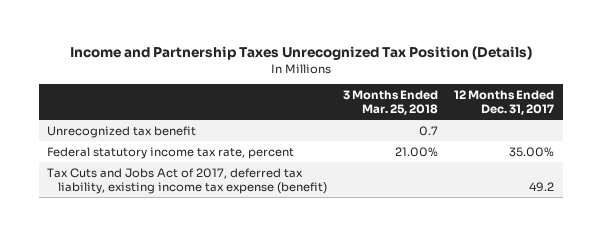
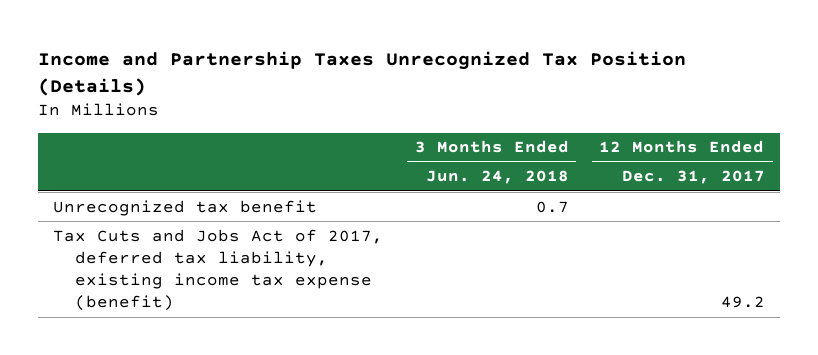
- | 3 Months Ended Mar. 25, 2018 | 12 Months Ended Dec. 31, 2017
+ | 3 Months Ended Jun. 24, 2018 | 12 Months Ended Dec. 31, 2017
- Federal statutory income tax rate, percent | 21.00% | 35.00%

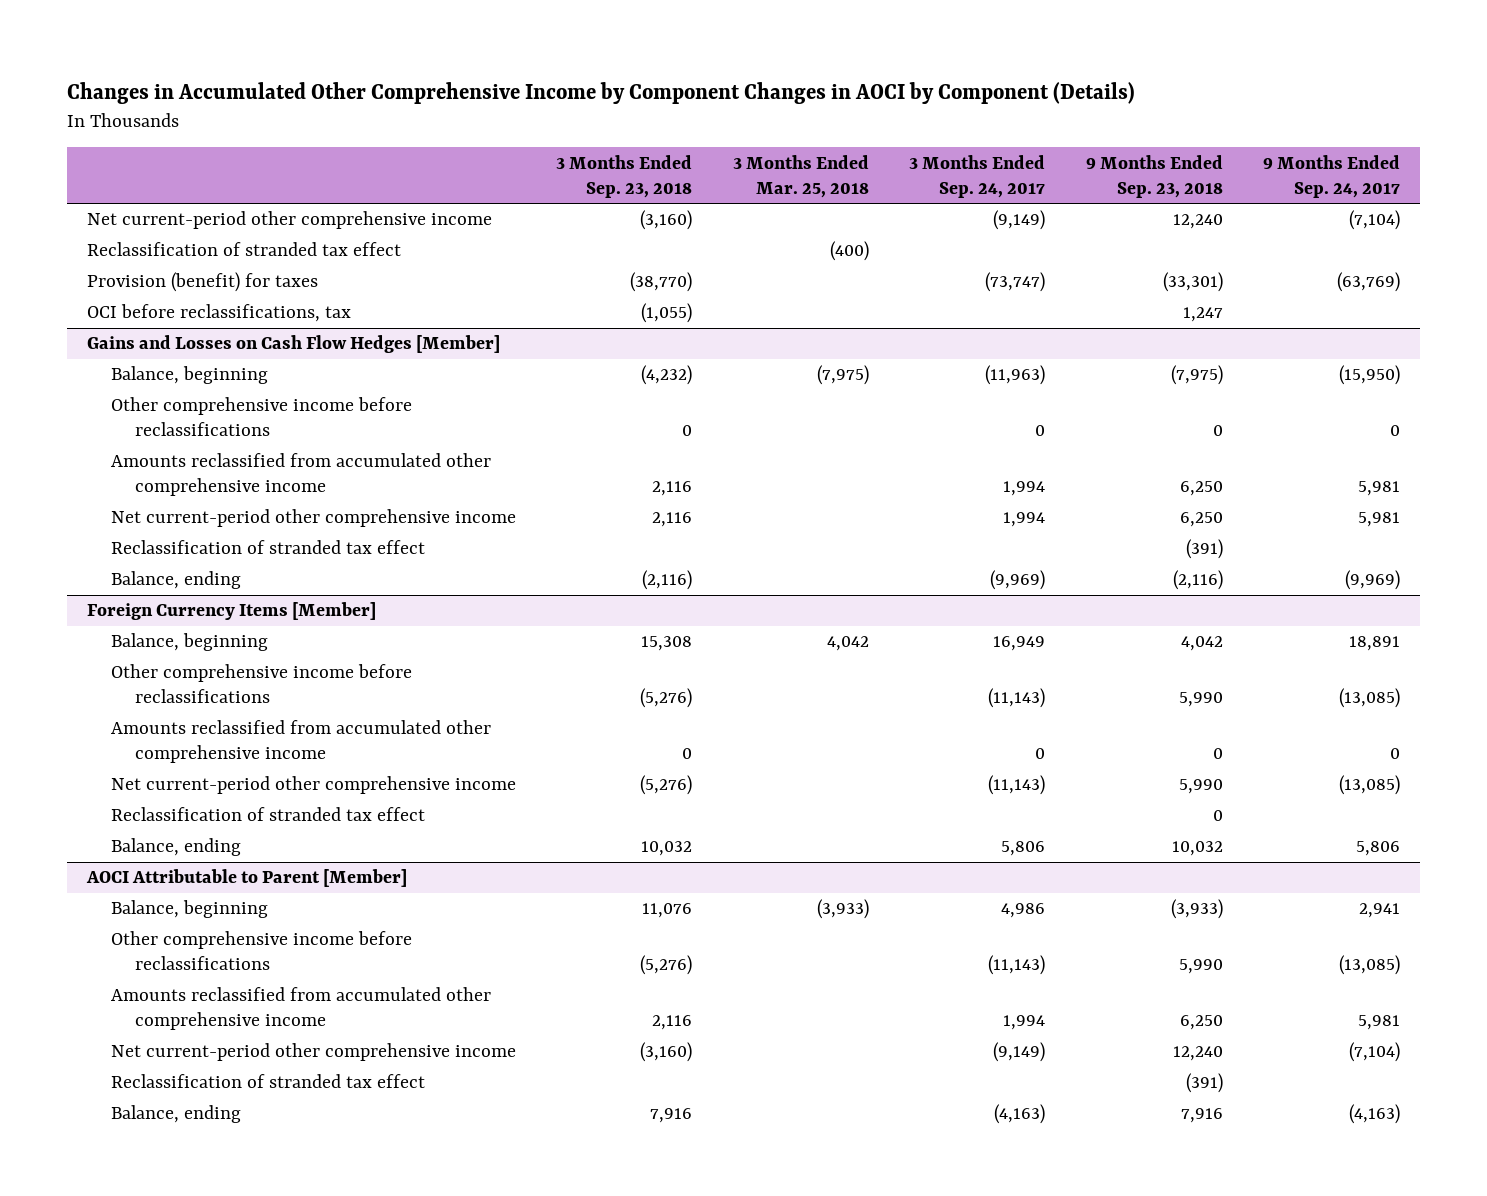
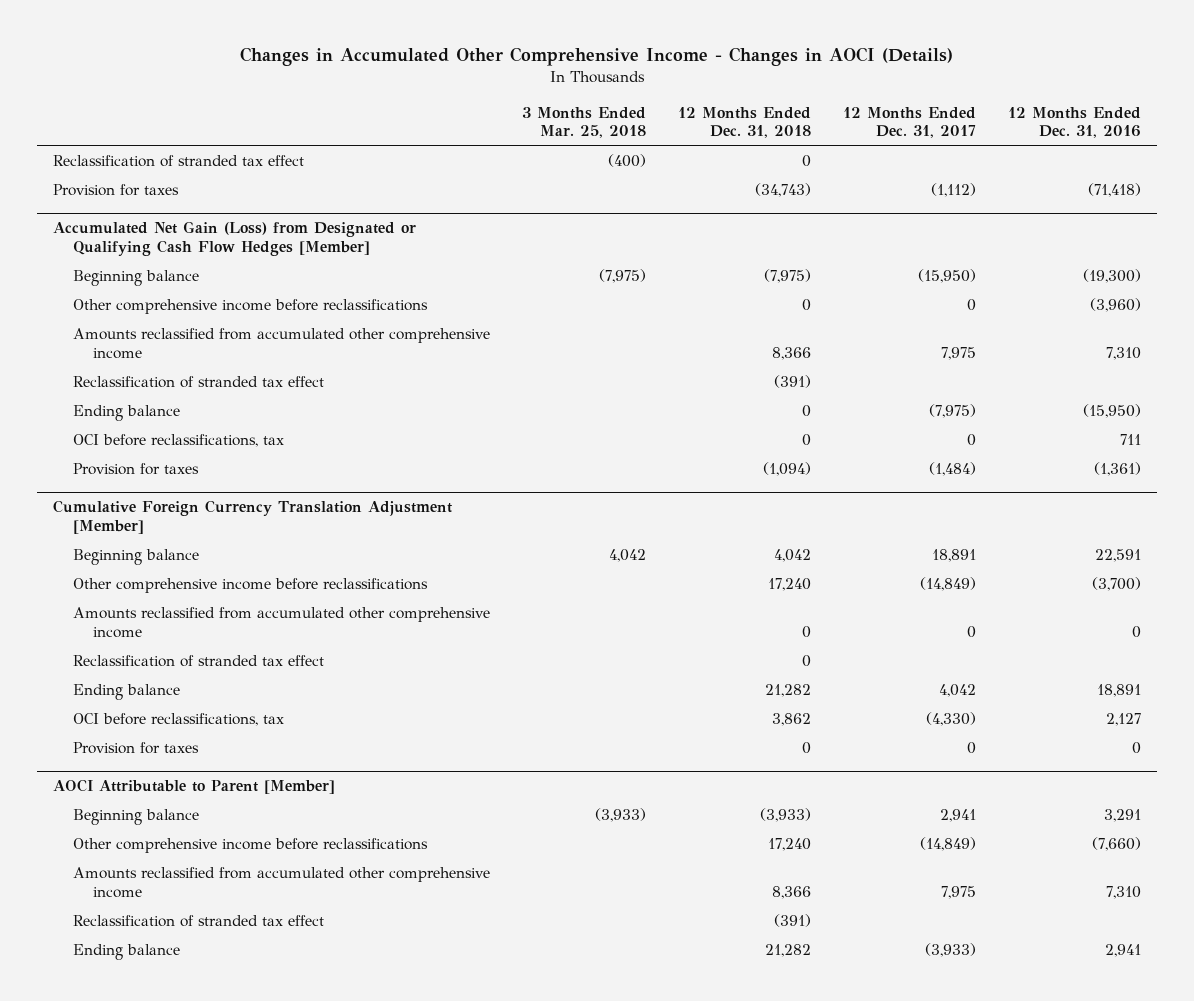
- Changes in Accumulated Other Comprehensive Income by Component Changes in AOCI by Component (Details)
+ Changes in Accumulated Other Comprehensive Income - Changes in AOCI (Details)
- | 3 Months Ended Sep. 23, 2018 | 3 Months Ended Mar. 25, 2018 | 3 Months Ended Sep. 24, 2017 | 9 Months Ended Sep. 23, 2018 | 9 Months Ended Sep. 24, 2017
+ | 3 Months Ended Mar. 25, 2018 | 12 Months Ended Dec. 31, 2018 | 12 Months Ended Dec. 31, 2017 | 12 Months Ended Dec. 31, 2016
- Net current-period other comprehensive income | (3,160) | | (9,149) | 12,240 | (7,104)
- Provision (benefit) for taxes | (38,770) | | (73,747) | (33,301) | (63,769)
- OCI before reclassifications, tax | (1,055) | | | 1,247 |
- Gains and Losses on Cash Flow Hedges [Member]
- Balance, beginning | (4,232) | (7,975) | (11,963) | (7,975) | (15,950)
+ Provision for taxes | | (34,743) | (1,112) | (71,418)
+ Accumulated Net Gain (Loss) from Designated or Qualifying Cash Flow Hedges [Member]
+ Beginning balance | (7,975) | (7,975) | (15,950) | (19,300)
- Net current-period other comprehensive income | 2,116 | | 1,994 | 6,250 | 5,981
- Balance, ending | (2,116) | | (9,969) | (2,116) | (9,969)
- Foreign Currency Items [Member]
- Balance, beginning | 15,308 | 4,042 | 16,949 | 4,042 | 18,891
+ Ending balance | | 0 | (7,975) | (15,950)
+ OCI before reclassifications, tax | | 0 | 0 | 711
+ Provision for taxes | | (1,094) | (1,484) | (1,361)
+ Cumulative Foreign Currency Translation Adjustment [Member]
+ Beginning balance | 4,042 | 4,042 | 18,891 | 22,591
- Net current-period other comprehensive income | (5,276) | | (11,143) | 5,990 | (13,085)
- Balance, ending | 10,032 | | 5,806 | 10,032 | 5,806
+ Ending balance | | 21,282 | 4,042 | 18,891
+ OCI before reclassifications, tax | | 3,862 | (4,330) | 2,127
+ Provision for taxes | | 0 | 0 | 0
@ AOCI Attributable to Parent [Member]
- Balance, beginning | 11,076 | (3,933) | 4,986 | (3,933) | 2,941
+ Beginning balance | (3,933) | (3,933) | 2,941 | 3,291
- Net current-period other comprehensive income | (3,160) | | (9,149) | 12,240 | (7,104)
- Balance, ending | 7,916 | | (4,163) | 7,916 | (4,163)
+ Ending balance | | 21,282 | (3,933) | 2,941

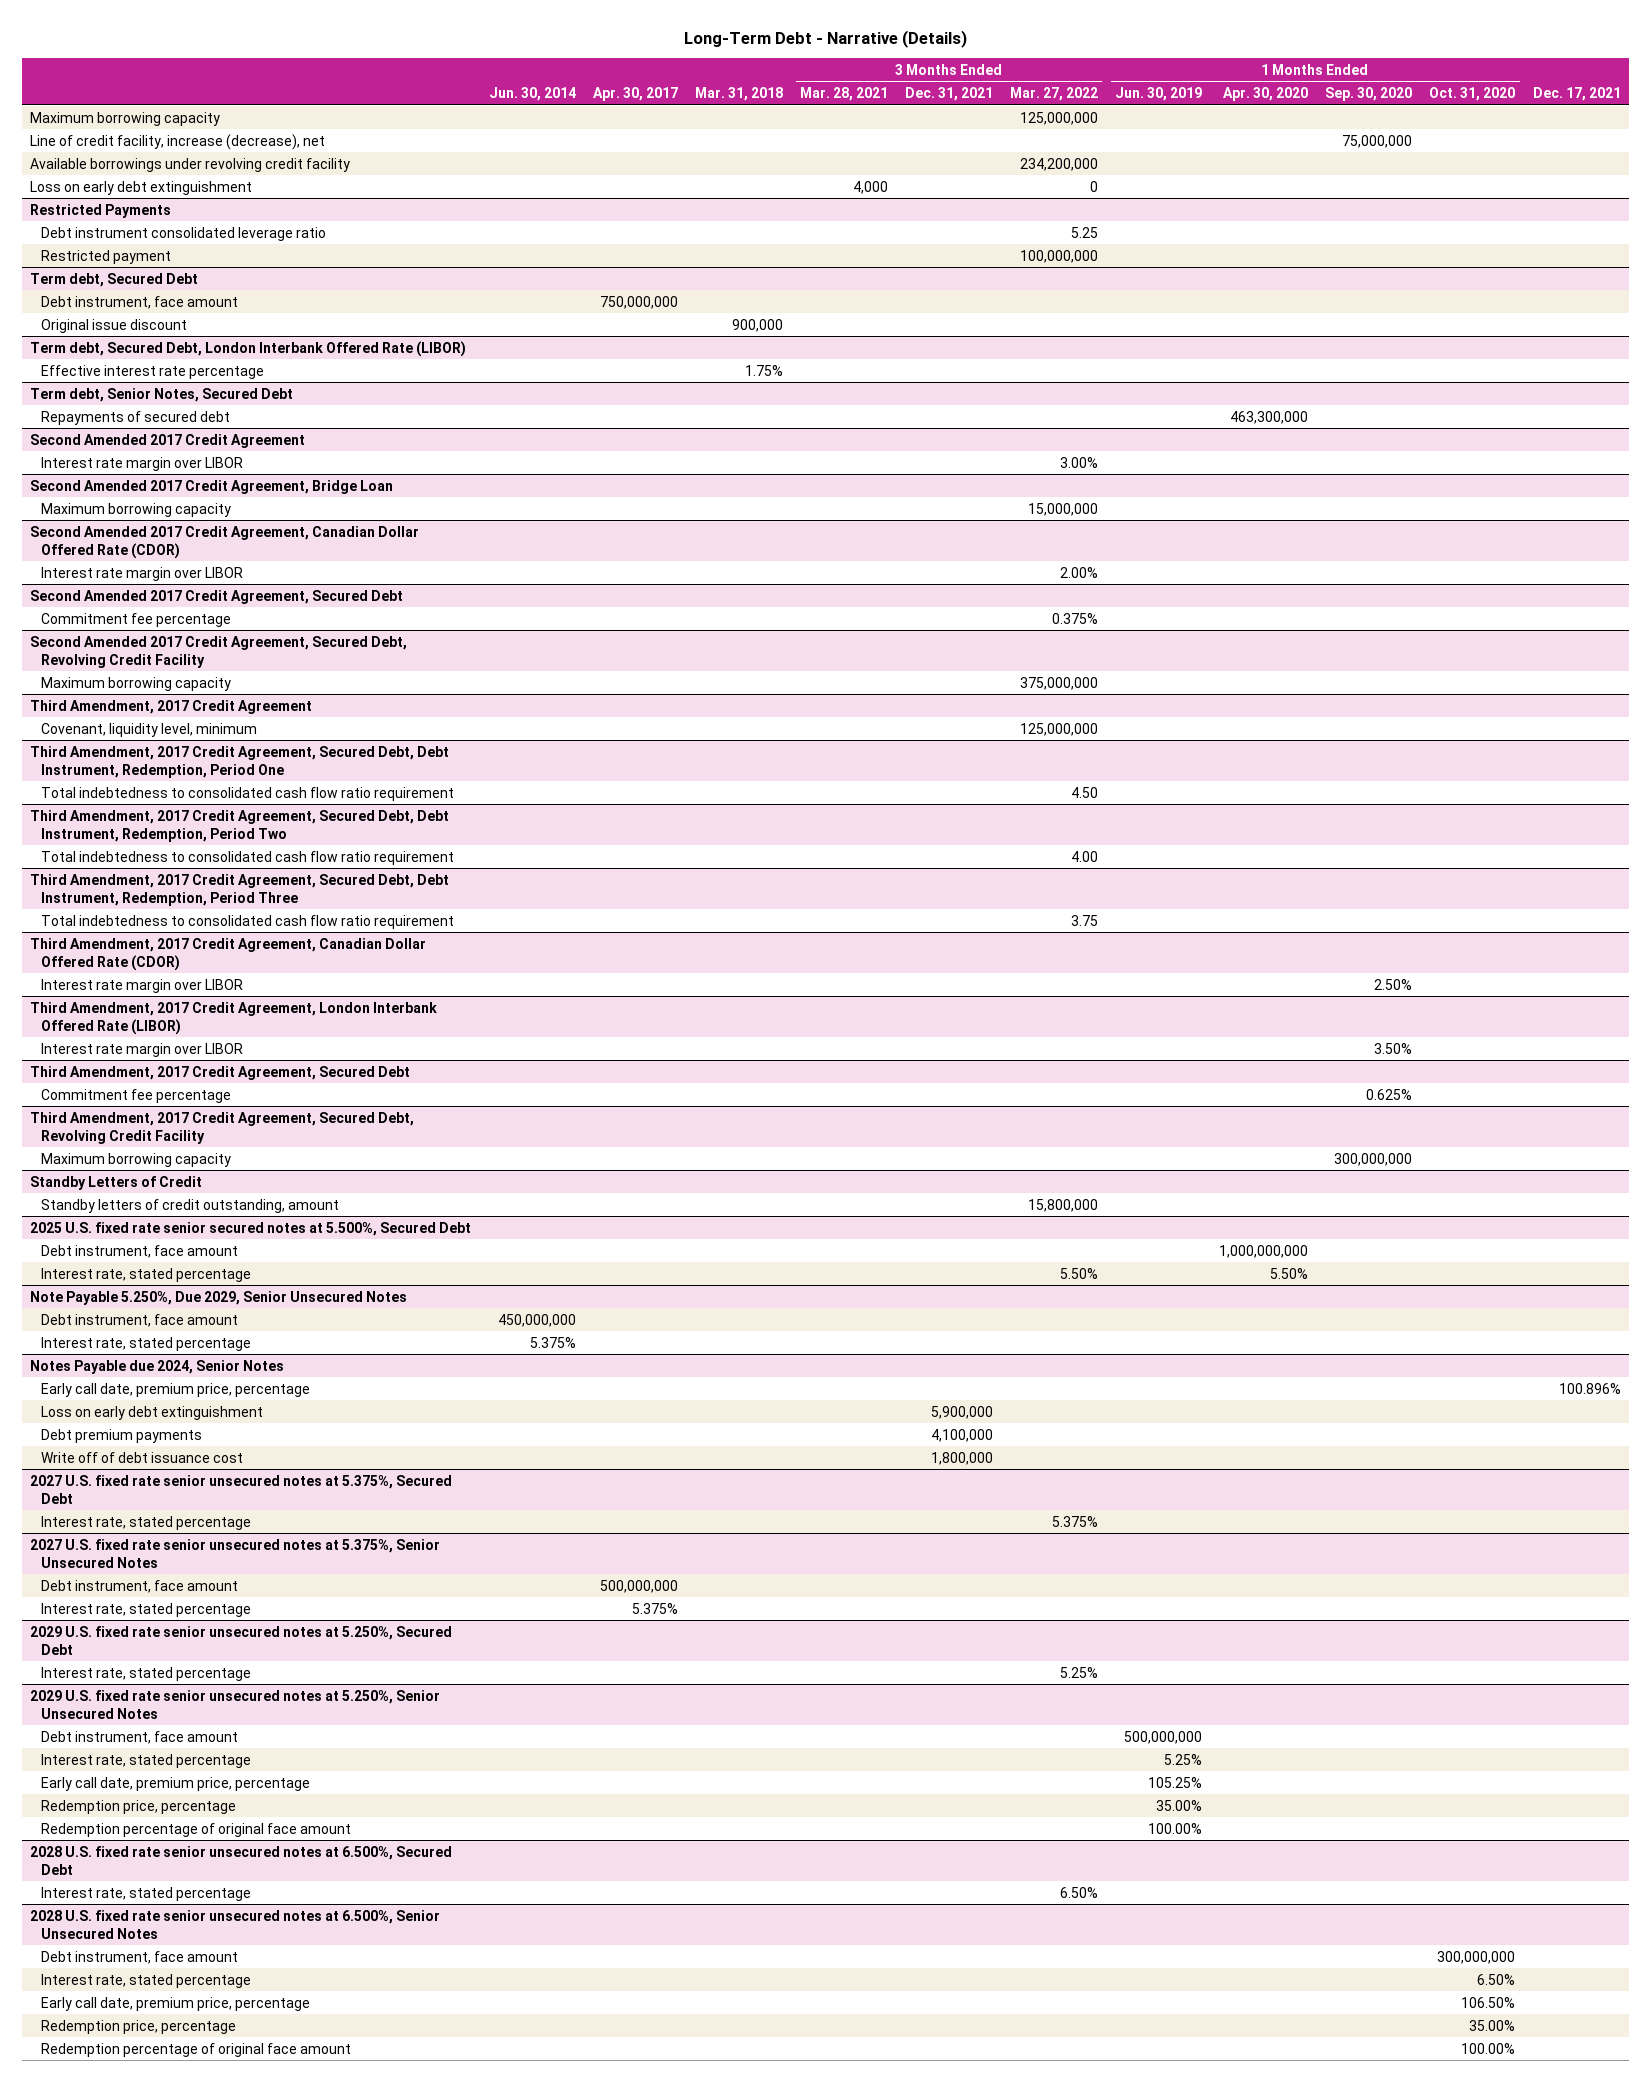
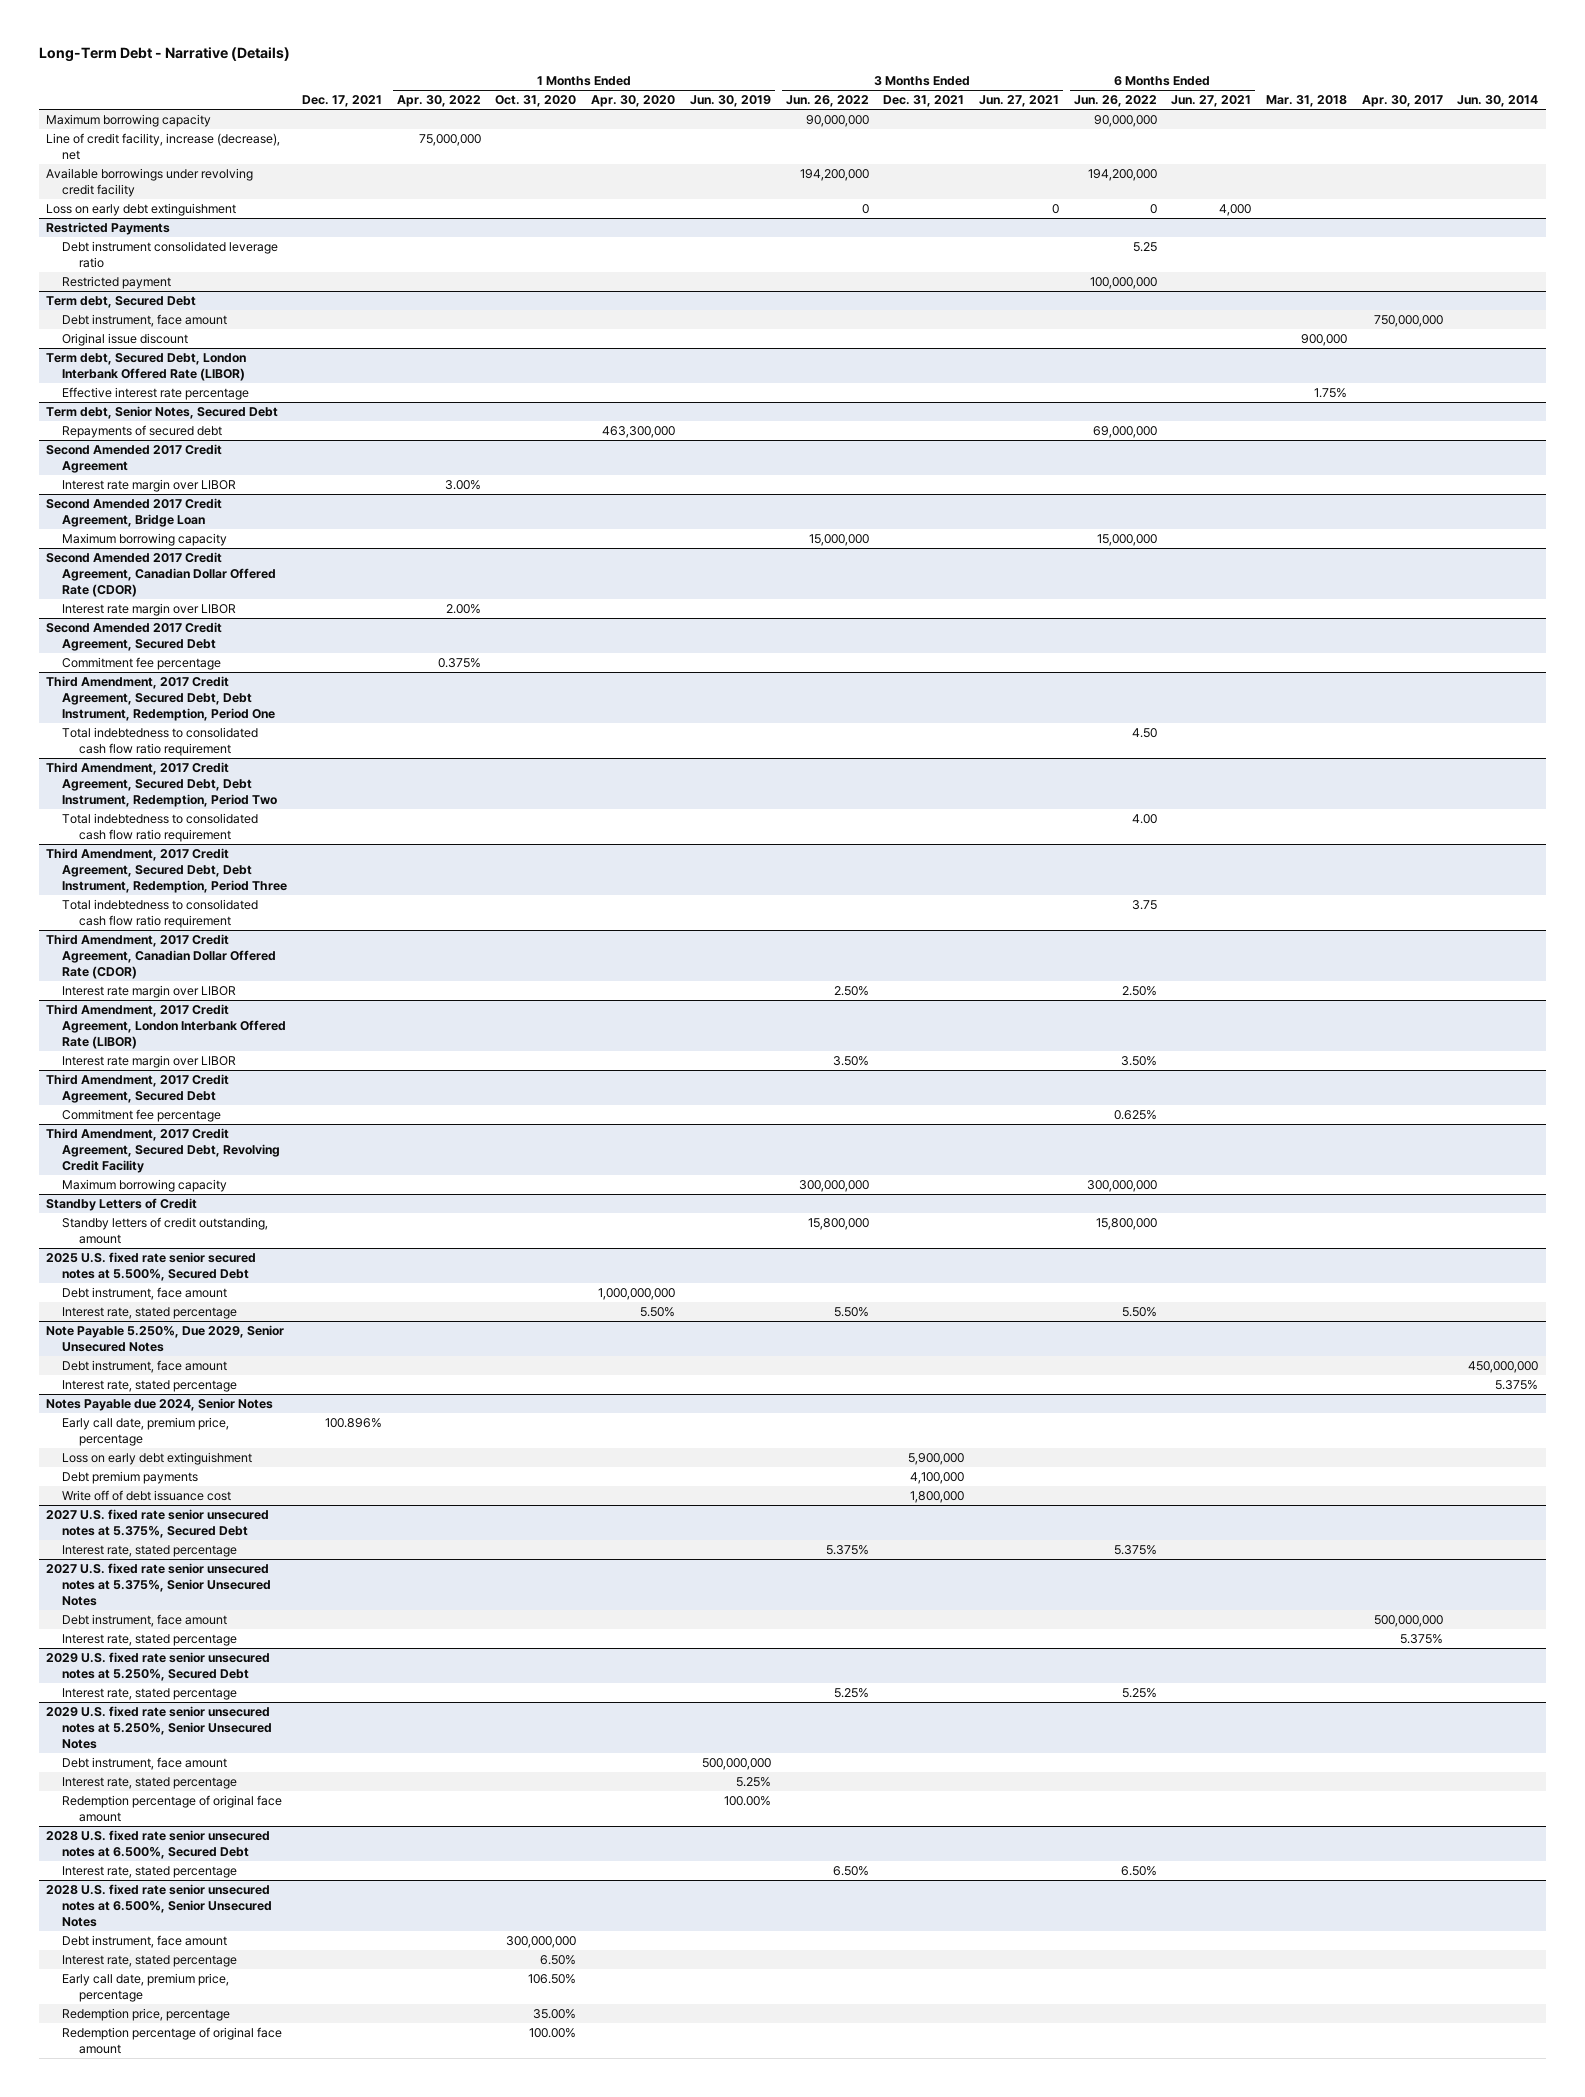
- | Jun. 30, 2014 | Apr. 30, 2017 | Mar. 31, 2018 | 3 Months Ended Mar. 28, 2021 | 3 Months Ended Dec. 31, 2021 | 3 Months Ended Mar. 27, 2022 | 1 Months Ended Jun. 30, 2019 | 1 Months Ended Apr. 30, 2020 | 1 Months Ended Sep. 30, 2020 | 1 Months Ended Oct. 31, 2020 | Dec. 17, 2021
+ | Dec. 17, 2021 | 1 Months Ended Apr. 30, 2022 | 1 Months Ended Oct. 31, 2020 | 1 Months Ended Apr. 30, 2020 | 1 Months Ended Jun. 30, 2019 | 3 Months Ended Jun. 26, 2022 | 3 Months Ended Dec. 31, 2021 | 3 Months Ended Jun. 27, 2021 | 6 Months Ended Jun. 26, 2022 | 6 Months Ended Jun. 27, 2021 | Mar. 31, 2018 | Apr. 30, 2017 | Jun. 30, 2014
- Second Amended 2017 Credit Agreement, Secured Debt, Revolving Credit Facility
- Maximum borrowing capacity | | | | | | 375,000,000 | | | | |
- Third Amendment, 2017 Credit Agreement
- Covenant, liquidity level, minimum | | | | | | 125,000,000 | | | | |
@ 2029 U.S. fixed rate senior unsecured notes at 5.250%, Senior Unsecured Notes
- Early call date, premium price, percentage | | | | | | | 105.25% | | | |
- Redemption price, percentage | | | | | | | 35.00% | | | |

